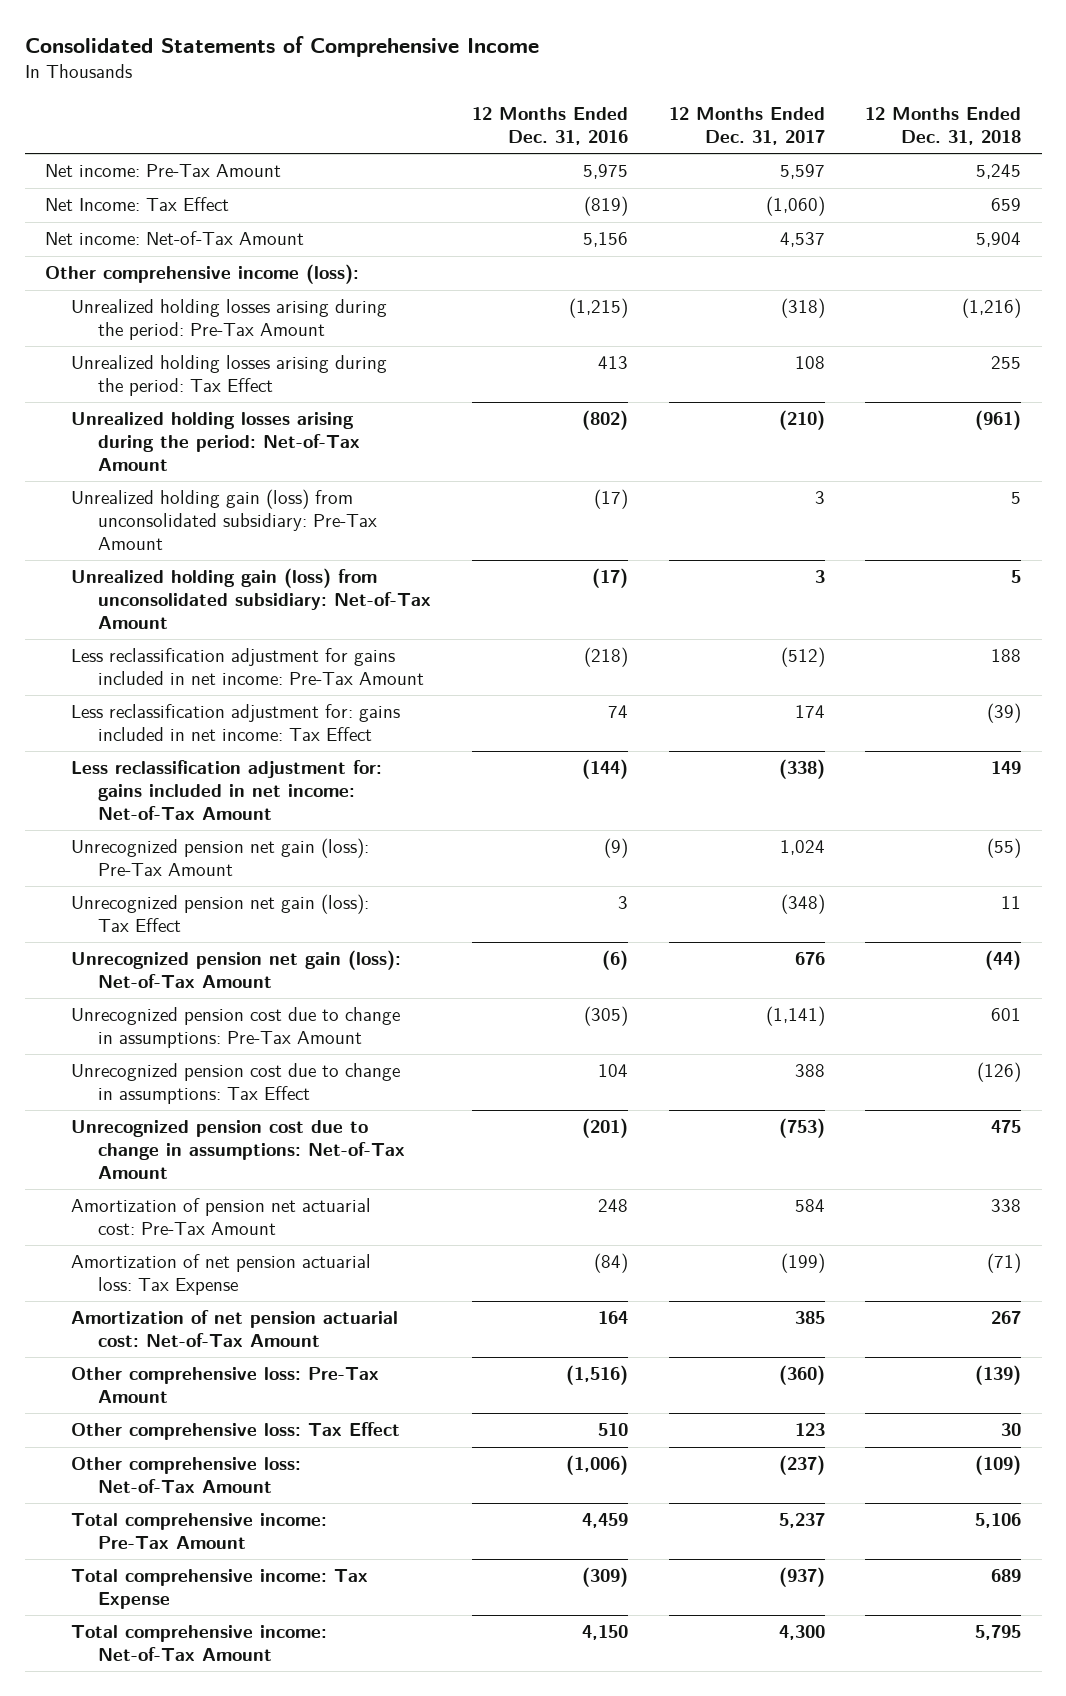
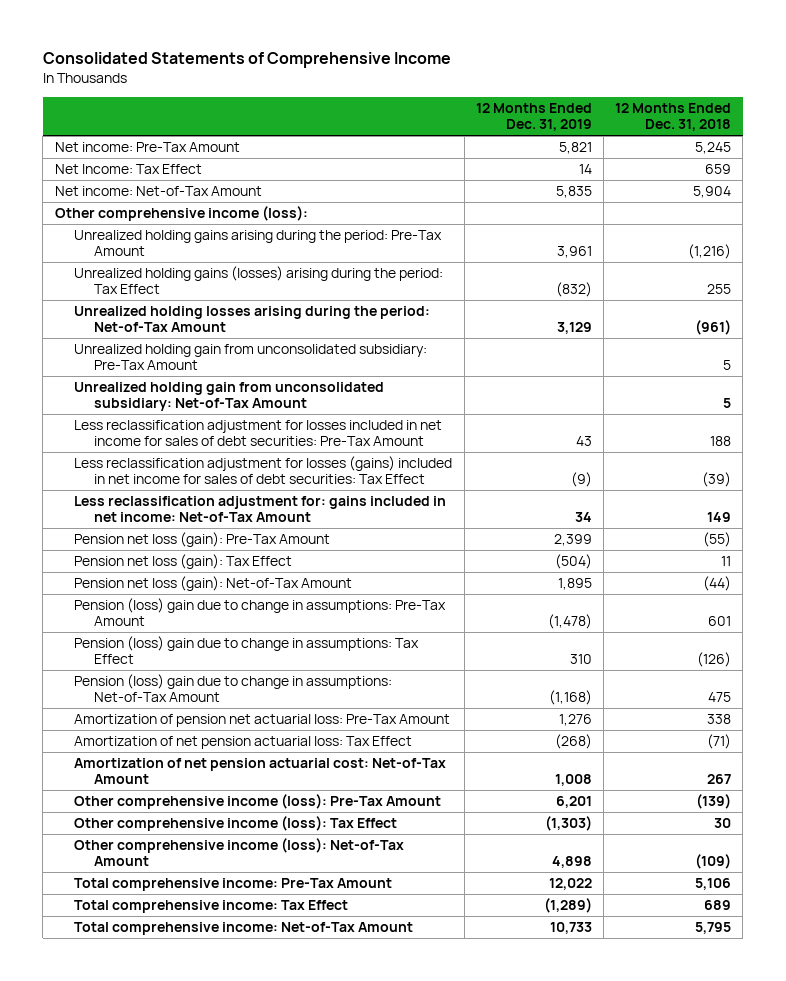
- | 12 Months Ended Dec. 31, 2016 | 12 Months Ended Dec. 31, 2017 | 12 Months Ended Dec. 31, 2018
+ | 12 Months Ended Dec. 31, 2019 | 12 Months Ended Dec. 31, 2018
- Unrealized holding losses arising during the period: Pre-Tax Amount | (1,215) | (318) | (1,216)
- Unrealized holding losses arising during the period: Tax Effect | 413 | 108 | 255
+ Unrealized holding gains arising during the period: Pre-Tax Amount | 3,961 | (1,216)
+ Unrealized holding gains (losses) arising during the period: Tax Effect | (832) | 255
- Unrealized holding gain (loss) from unconsolidated subsidiary: Pre-Tax Amount | (17) | 3 | 5
- Unrealized holding gain (loss) from unconsolidated subsidiary: Net-of-Tax Amount | (17) | 3 | 5
- Less reclassification adjustment for gains included in net income: Pre-Tax Amount | (218) | (512) | 188
- Less reclassification adjustment for: gains included in net income: Tax Effect | 74 | 174 | (39)
+ Unrealized holding gain from unconsolidated subsidiary: Pre-Tax Amount | | 5
+ Unrealized holding gain from unconsolidated subsidiary: Net-of-Tax Amount | | 5
+ Less reclassification adjustment for losses included in net income for sales of debt securities: Pre-Tax Amount | 43 | 188
+ Less reclassification adjustment for losses (gains) included in net income for sales of debt securities: Tax Effect | (9) | (39)
- Unrecognized pension net gain (loss): Pre-Tax Amount | (9) | 1,024 | (55)
- Unrecognized pension net gain (loss): Tax Effect | 3 | (348) | 11
- Unrecognized pension net gain (loss): Net-of-Tax Amount | (6) | 676 | (44)
- Unrecognized pension cost due to change in assumptions: Pre-Tax Amount | (305) | (1,141) | 601
- Unrecognized pension cost due to change in assumptions: Tax Effect | 104 | 388 | (126)
- Unrecognized pension cost due to change in assumptions: Net-of-Tax Amount | (201) | (753) | 475
- Amortization of pension net actuarial cost: Pre-Tax Amount | 248 | 584 | 338
- Amortization of net pension actuarial loss: Tax Expense | (84) | (199) | (71)
+ Pension net loss (gain): Pre-Tax Amount | 2,399 | (55)
+ Pension net loss (gain): Tax Effect | (504) | 11
+ Pension net loss (gain): Net-of-Tax Amount | 1,895 | (44)
+ Pension (loss) gain due to change in assumptions: Pre-Tax Amount | (1,478) | 601
+ Pension (loss) gain due to change in assumptions: Tax Effect | 310 | (126)
+ Pension (loss) gain due to change in assumptions: Net-of-Tax Amount | (1,168) | 475
+ Amortization of pension net actuarial loss: Pre-Tax Amount | 1,276 | 338
+ Amortization of net pension actuarial loss: Tax Effect | (268) | (71)
- Other comprehensive loss: Pre-Tax Amount | (1,516) | (360) | (139)
- Other comprehensive loss: Tax Effect | 510 | 123 | 30
- Other comprehensive loss: Net-of-Tax Amount | (1,006) | (237) | (109)
+ Other comprehensive income (loss): Pre-Tax Amount | 6,201 | (139)
+ Other comprehensive income (loss): Tax Effect | (1,303) | 30
+ Other comprehensive income (loss): Net-of-Tax Amount | 4,898 | (109)
- Total comprehensive income: Tax Expense | (309) | (937) | 689
+ Total comprehensive income: Tax Effect | (1,289) | 689

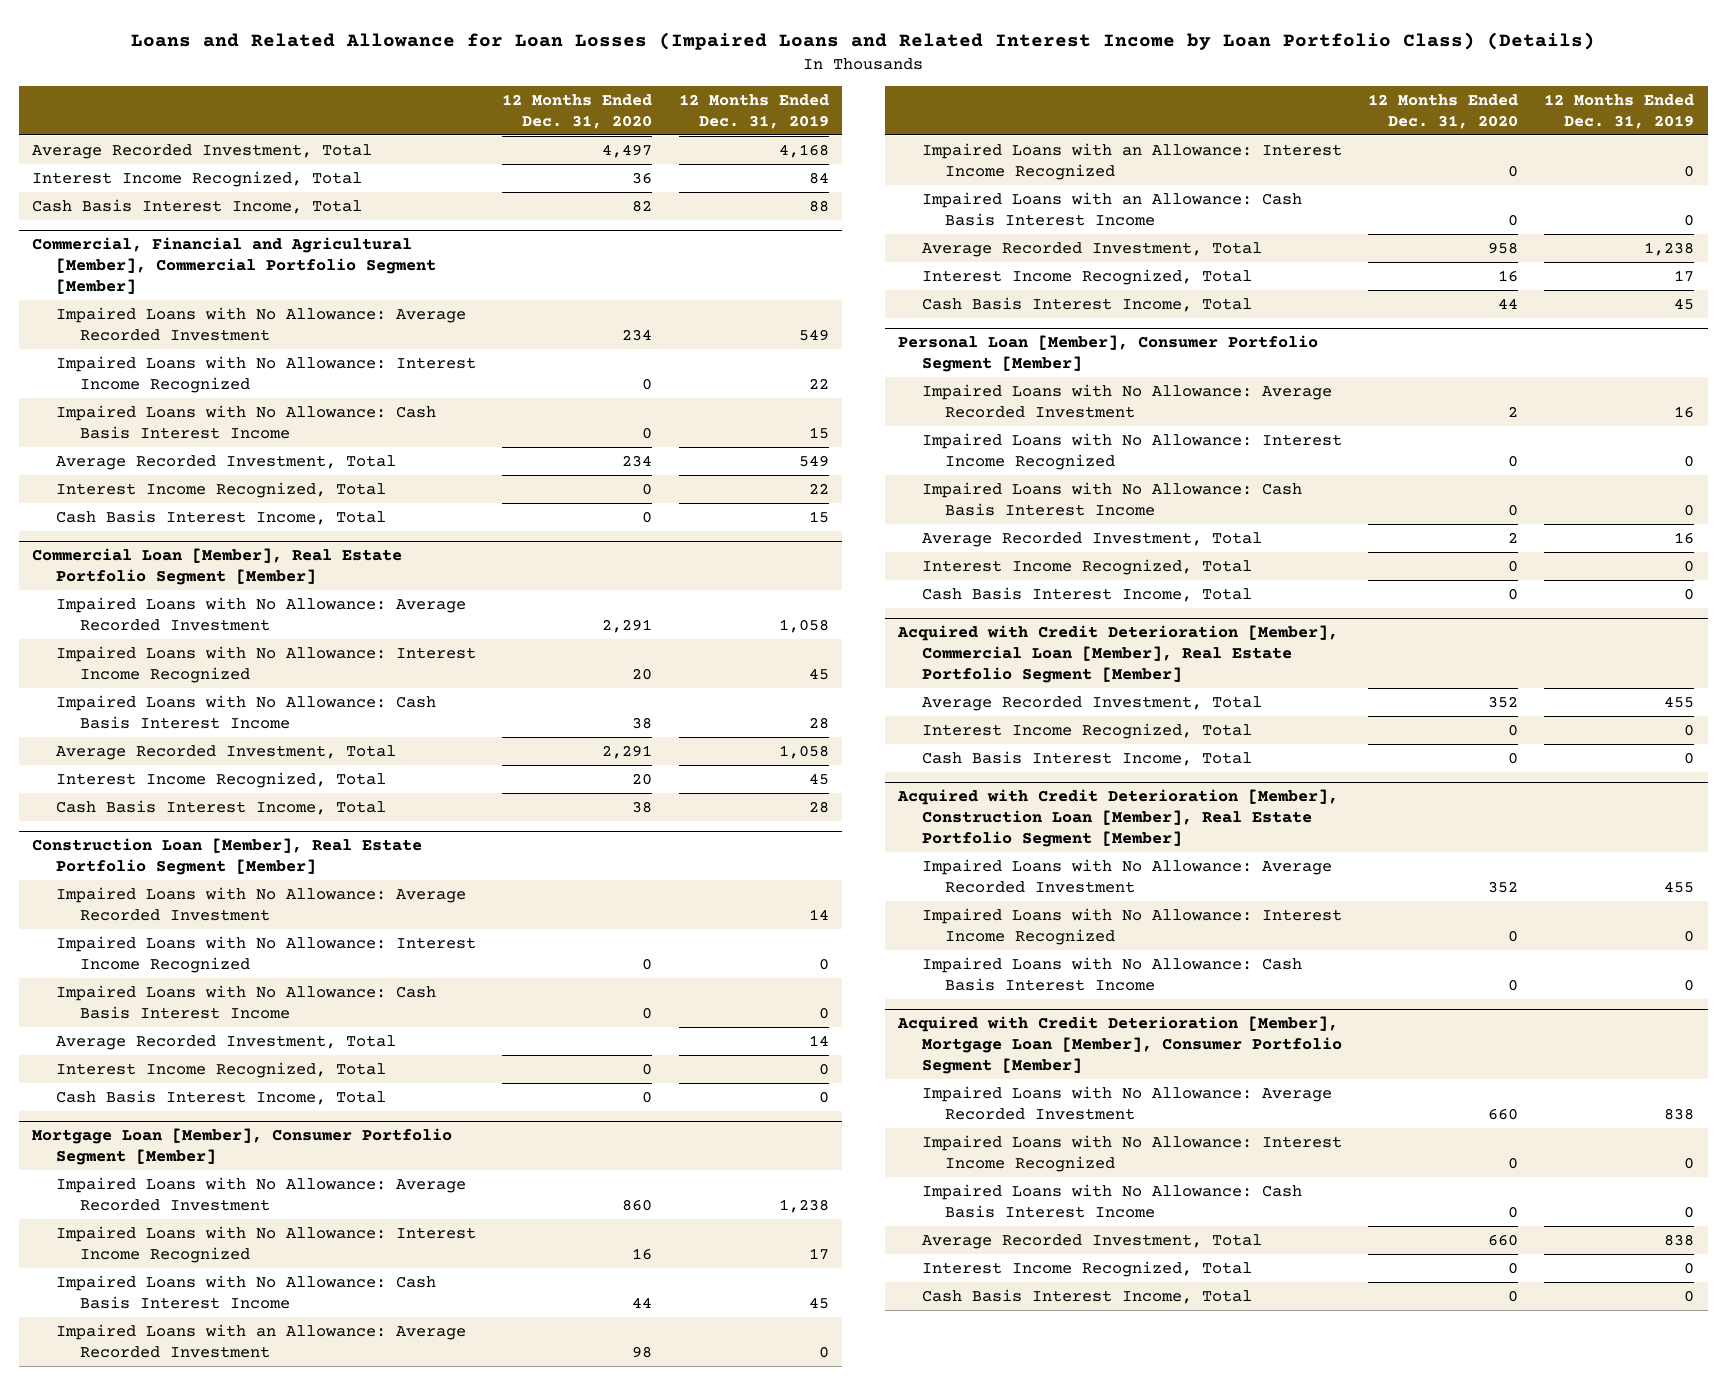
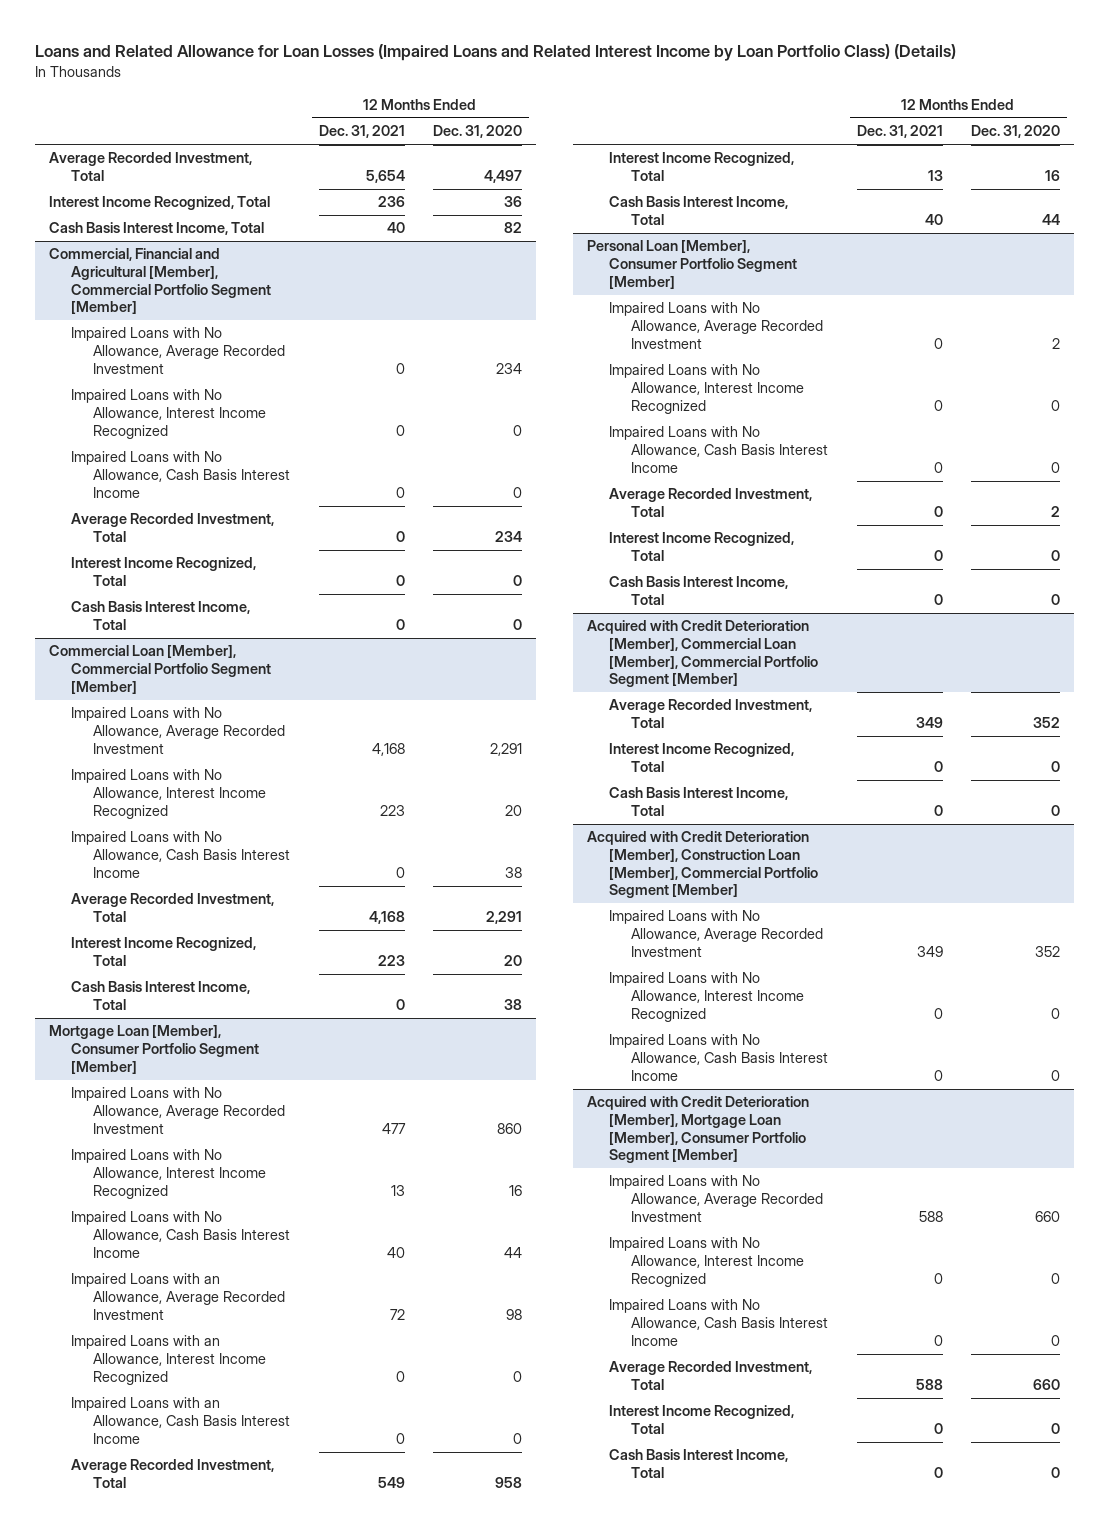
- | 12 Months Ended Dec. 31, 2020 | 12 Months Ended Dec. 31, 2019
+ | 12 Months Ended Dec. 31, 2021 | 12 Months Ended Dec. 31, 2020
@ Commercial, Financial and Agricultural [Member], Commercial Portfolio Segment [Member]
- Impaired Loans with No Allowance: Average Recorded Investment | 234 | 549
- Impaired Loans with No Allowance: Interest Income Recognized | 0 | 22
- Impaired Loans with No Allowance: Cash Basis Interest Income | 0 | 15
+ Impaired Loans with No Allowance, Average Recorded Investment | 0 | 234
+ Impaired Loans with No Allowance, Interest Income Recognized | 0 | 0
+ Impaired Loans with No Allowance, Cash Basis Interest Income | 0 | 0
- Commercial Loan [Member], Real Estate Portfolio Segment [Member]
- Impaired Loans with No Allowance: Average Recorded Investment | 2,291 | 1,058
- Impaired Loans with No Allowance: Interest Income Recognized | 20 | 45
- Impaired Loans with No Allowance: Cash Basis Interest Income | 38 | 28
+ Commercial Loan [Member], Commercial Portfolio Segment [Member]
+ Impaired Loans with No Allowance, Average Recorded Investment | 4,168 | 2,291
+ Impaired Loans with No Allowance, Interest Income Recognized | 223 | 20
+ Impaired Loans with No Allowance, Cash Basis Interest Income | 0 | 38
- Construction Loan [Member], Real Estate Portfolio Segment [Member]
- Impaired Loans with No Allowance: Average Recorded Investment | | 14
- Impaired Loans with No Allowance: Interest Income Recognized | 0 | 0
- Impaired Loans with No Allowance: Cash Basis Interest Income | 0 | 0
- Average Recorded Investment, Total | | 14
- Interest Income Recognized, Total | 0 | 0
- Cash Basis Interest Income, Total | 0 | 0
@ Mortgage Loan [Member], Consumer Portfolio Segment [Member]
- Impaired Loans with No Allowance: Average Recorded Investment | 860 | 1,238
- Impaired Loans with No Allowance: Interest Income Recognized | 16 | 17
- Impaired Loans with No Allowance: Cash Basis Interest Income | 44 | 45
- Impaired Loans with an Allowance: Average Recorded Investment | 98 | 0
- Impaired Loans with an Allowance: Interest Income Recognized | 0 | 0
- Impaired Loans with an Allowance: Cash Basis Interest Income | 0 | 0
+ Impaired Loans with No Allowance, Average Recorded Investment | 477 | 860
+ Impaired Loans with No Allowance, Interest Income Recognized | 13 | 16
+ Impaired Loans with No Allowance, Cash Basis Interest Income | 40 | 44
+ Impaired Loans with an Allowance, Average Recorded Investment | 72 | 98
+ Impaired Loans with an Allowance, Interest Income Recognized | 0 | 0
+ Impaired Loans with an Allowance, Cash Basis Interest Income | 0 | 0
@ Personal Loan [Member], Consumer Portfolio Segment [Member]
- Impaired Loans with No Allowance: Average Recorded Investment | 2 | 16
- Impaired Loans with No Allowance: Interest Income Recognized | 0 | 0
- Impaired Loans with No Allowance: Cash Basis Interest Income | 0 | 0
+ Impaired Loans with No Allowance, Average Recorded Investment | 0 | 2
+ Impaired Loans with No Allowance, Interest Income Recognized | 0 | 0
+ Impaired Loans with No Allowance, Cash Basis Interest Income | 0 | 0
- Acquired with Credit Deterioration [Member], Commercial Loan [Member], Real Estate Portfolio Segment [Member]
+ Acquired with Credit Deterioration [Member], Commercial Loan [Member], Commercial Portfolio Segment [Member]
- Acquired with Credit Deterioration [Member], Construction Loan [Member], Real Estate Portfolio Segment [Member]
- Impaired Loans with No Allowance: Average Recorded Investment | 352 | 455
- Impaired Loans with No Allowance: Interest Income Recognized | 0 | 0
- Impaired Loans with No Allowance: Cash Basis Interest Income | 0 | 0
+ Acquired with Credit Deterioration [Member], Construction Loan [Member], Commercial Portfolio Segment [Member]
+ Impaired Loans with No Allowance, Average Recorded Investment | 349 | 352
+ Impaired Loans with No Allowance, Interest Income Recognized | 0 | 0
+ Impaired Loans with No Allowance, Cash Basis Interest Income | 0 | 0
@ Acquired with Credit Deterioration [Member], Mortgage Loan [Member], Consumer Portfolio Segment [Member]
- Impaired Loans with No Allowance: Average Recorded Investment | 660 | 838
- Impaired Loans with No Allowance: Interest Income Recognized | 0 | 0
- Impaired Loans with No Allowance: Cash Basis Interest Income | 0 | 0
+ Impaired Loans with No Allowance, Average Recorded Investment | 588 | 660
+ Impaired Loans with No Allowance, Interest Income Recognized | 0 | 0
+ Impaired Loans with No Allowance, Cash Basis Interest Income | 0 | 0

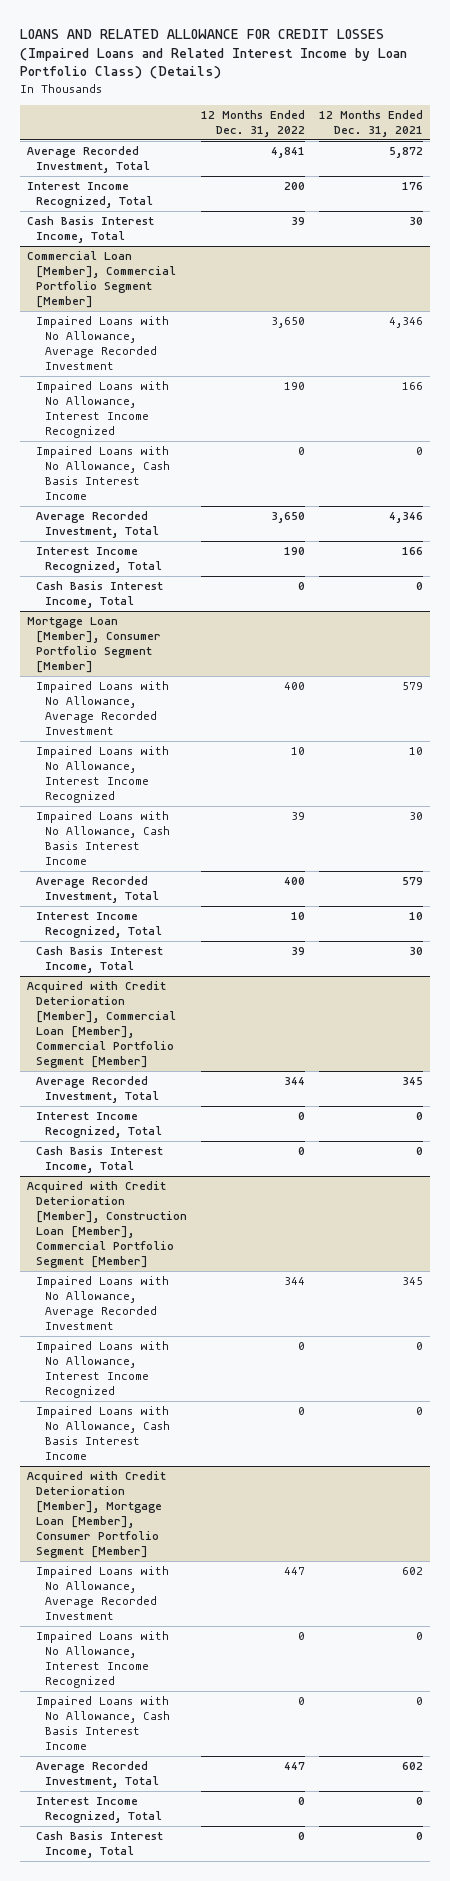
- Loans and Related Allowance for Loan Losses (Impaired Loans and Related Interest Income by Loan Portfolio Class) (Details)
+ LOANS AND RELATED ALLOWANCE FOR CREDIT LOSSES (Impaired Loans and Related Interest Income by Loan Portfolio Class) (Details)
- | 12 Months Ended Dec. 31, 2021 | 12 Months Ended Dec. 31, 2020
+ | 12 Months Ended Dec. 31, 2022 | 12 Months Ended Dec. 31, 2021
- Average Recorded Investment, Total | 5,654 | 4,497
- Interest Income Recognized, Total | 236 | 36
- Cash Basis Interest Income, Total | 40 | 82
- Commercial, Financial and Agricultural [Member], Commercial Portfolio Segment [Member]
- Impaired Loans with No Allowance, Average Recorded Investment | 0 | 234
- Impaired Loans with No Allowance, Interest Income Recognized | 0 | 0
- Impaired Loans with No Allowance, Cash Basis Interest Income | 0 | 0
- Average Recorded Investment, Total | 0 | 234
- Interest Income Recognized, Total | 0 | 0
- Cash Basis Interest Income, Total | 0 | 0
+ Average Recorded Investment, Total | 4,841 | 5,872
+ Interest Income Recognized, Total | 200 | 176
+ Cash Basis Interest Income, Total | 39 | 30
@ Commercial Loan [Member], Commercial Portfolio Segment [Member]
- Impaired Loans with No Allowance, Average Recorded Investment | 4,168 | 2,291
- Impaired Loans with No Allowance, Interest Income Recognized | 223 | 20
+ Impaired Loans with No Allowance, Average Recorded Investment | 3,650 | 4,346
+ Impaired Loans with No Allowance, Interest Income Recognized | 190 | 166
- Average Recorded Investment, Total | 4,168 | 2,291
- Interest Income Recognized, Total | 223 | 20
+ Average Recorded Investment, Total | 3,650 | 4,346
+ Interest Income Recognized, Total | 190 | 166
@ Mortgage Loan [Member], Consumer Portfolio Segment [Member]
- Impaired Loans with No Allowance, Average Recorded Investment | 477 | 860
- Impaired Loans with No Allowance, Interest Income Recognized | 13 | 16
- Impaired Loans with No Allowance, Cash Basis Interest Income | 40 | 44
- Impaired Loans with an Allowance, Average Recorded Investment | 72 | 98
- Impaired Loans with an Allowance, Interest Income Recognized | 0 | 0
- Impaired Loans with an Allowance, Cash Basis Interest Income | 0 | 0
- Average Recorded Investment, Total | 549 | 958
- Interest Income Recognized, Total | 13 | 16
- Cash Basis Interest Income, Total | 40 | 44
- Personal Loan [Member], Consumer Portfolio Segment [Member]
- Impaired Loans with No Allowance, Average Recorded Investment | 0 | 2
- Impaired Loans with No Allowance, Interest Income Recognized | 0 | 0
- Impaired Loans with No Allowance, Cash Basis Interest Income | 0 | 0
- Average Recorded Investment, Total | 0 | 2
- Interest Income Recognized, Total | 0 | 0
- Cash Basis Interest Income, Total | 0 | 0
@ Mortgage Loan [Member], Consumer Portfolio Segment [Member]
+ Impaired Loans with No Allowance, Average Recorded Investment | 400 | 579
+ Impaired Loans with No Allowance, Interest Income Recognized | 10 | 10
+ Impaired Loans with No Allowance, Cash Basis Interest Income | 39 | 30
+ Average Recorded Investment, Total | 400 | 579
+ Interest Income Recognized, Total | 10 | 10
+ Cash Basis Interest Income, Total | 39 | 30
@ Acquired with Credit Deterioration [Member], Commercial Loan [Member], Commercial Portfolio Segment [Member]
- Average Recorded Investment, Total | 349 | 352
+ Average Recorded Investment, Total | 344 | 345
@ Acquired with Credit Deterioration [Member], Construction Loan [Member], Commercial Portfolio Segment [Member]
- Impaired Loans with No Allowance, Average Recorded Investment | 349 | 352
+ Impaired Loans with No Allowance, Average Recorded Investment | 344 | 345
@ Acquired with Credit Deterioration [Member], Mortgage Loan [Member], Consumer Portfolio Segment [Member]
- Impaired Loans with No Allowance, Average Recorded Investment | 588 | 660
+ Impaired Loans with No Allowance, Average Recorded Investment | 447 | 602
- Average Recorded Investment, Total | 588 | 660
+ Average Recorded Investment, Total | 447 | 602

